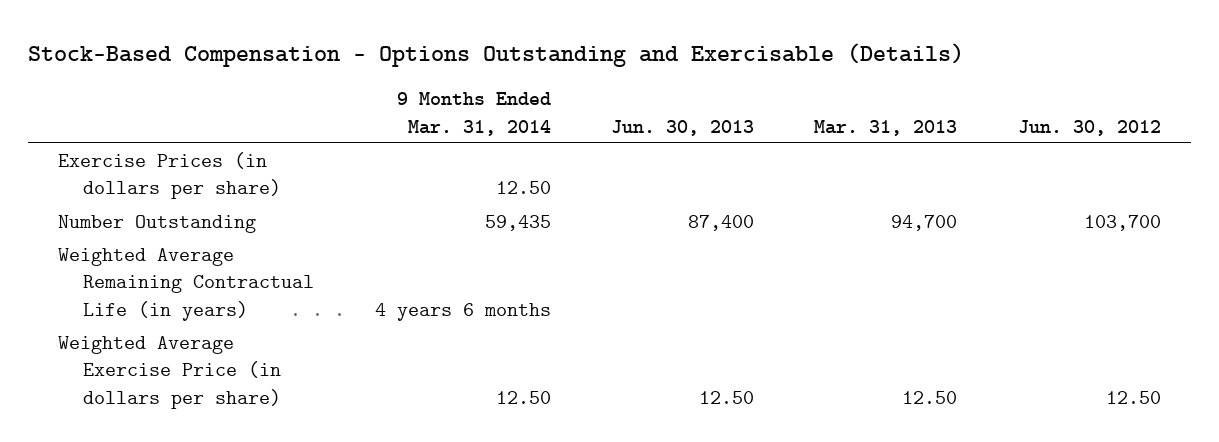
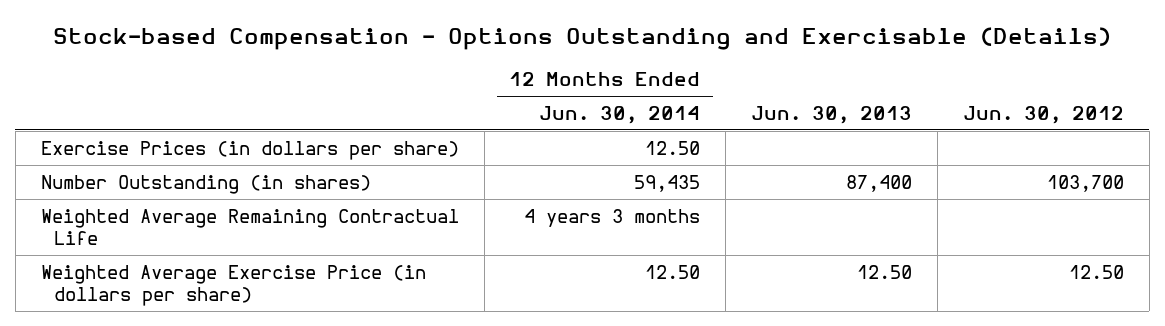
- Stock-Based Compensation - Options Outstanding and Exercisable (Details)
+ Stock-based Compensation - Options Outstanding and Exercisable (Details)
- | 9 Months Ended Mar. 31, 2014 | Jun. 30, 2013 | Mar. 31, 2013 | Jun. 30, 2012
+ | 12 Months Ended Jun. 30, 2014 | Jun. 30, 2013 | Jun. 30, 2012
- Number Outstanding | 59,435 | 87,400 | 94,700 | 103,700
- Weighted Average Remaining Contractual Life (in years) | 4 years 6 months | | |
+ Number Outstanding (in shares) | 59,435 | 87,400 | 103,700
+ Weighted Average Remaining Contractual Life | 4 years 3 months | |

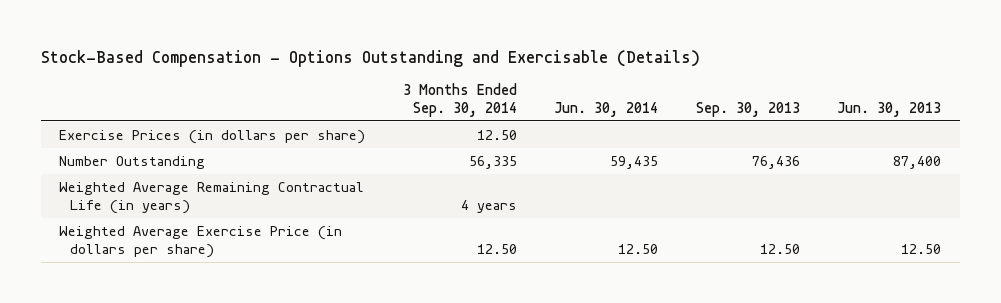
- Stock-based Compensation - Options Outstanding and Exercisable (Details)
+ Stock-Based Compensation - Options Outstanding and Exercisable (Details)
- | 12 Months Ended Jun. 30, 2014 | Jun. 30, 2013 | Jun. 30, 2012
+ | 3 Months Ended Sep. 30, 2014 | Jun. 30, 2014 | Sep. 30, 2013 | Jun. 30, 2013
- Number Outstanding (in shares) | 59,435 | 87,400 | 103,700
- Weighted Average Remaining Contractual Life | 4 years 3 months | |
+ Number Outstanding | 56,335 | 59,435 | 76,436 | 87,400
+ Weighted Average Remaining Contractual Life (in years) | 4 years | | |

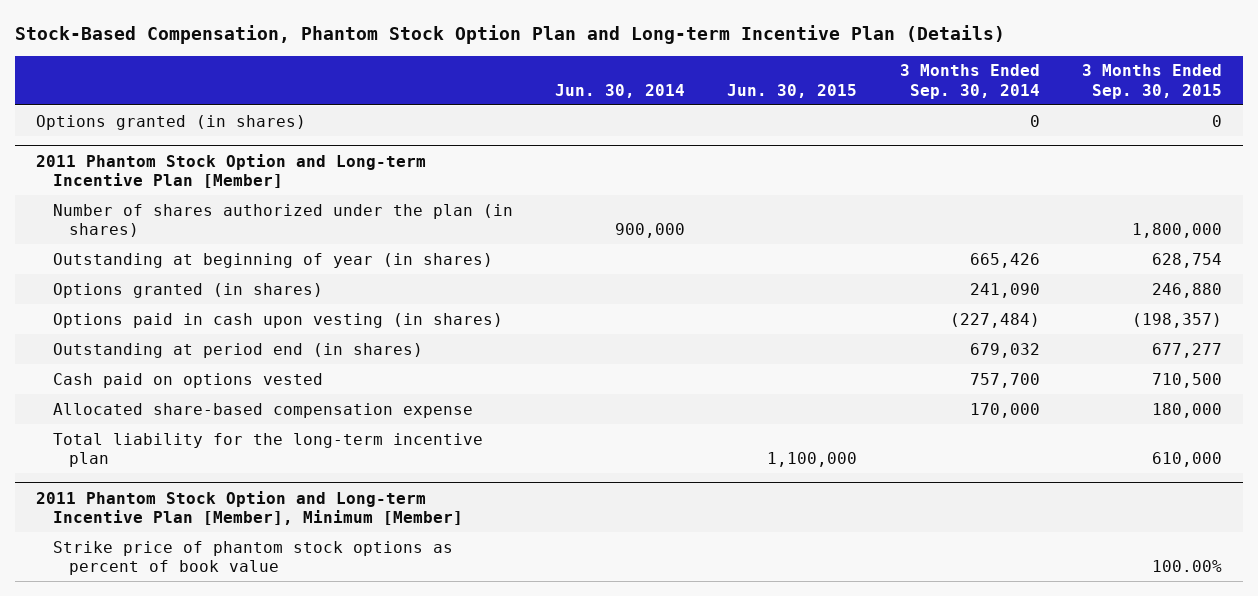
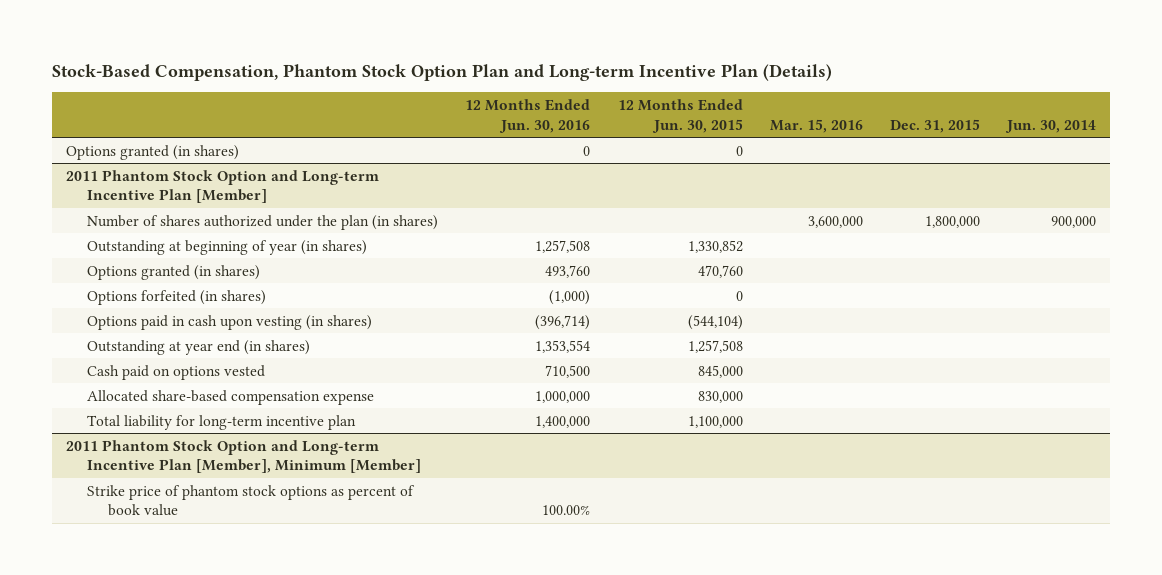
- | Jun. 30, 2014 | Jun. 30, 2015 | 3 Months Ended Sep. 30, 2014 | 3 Months Ended Sep. 30, 2015
+ | 12 Months Ended Jun. 30, 2016 | 12 Months Ended Jun. 30, 2015 | Mar. 15, 2016 | Dec. 31, 2015 | Jun. 30, 2014
@ 2011 Phantom Stock Option and Long-term Incentive Plan [Member]
+ Options forfeited (in shares) | (1,000) | 0 | | |
- Outstanding at period end (in shares) | | | 679,032 | 677,277
+ Outstanding at year end (in shares) | 1,353,554 | 1,257,508 | | |
- Total liability for the long-term incentive plan | | 1,100,000 | | 610,000
+ Total liability for long-term incentive plan | 1,400,000 | 1,100,000 | | |

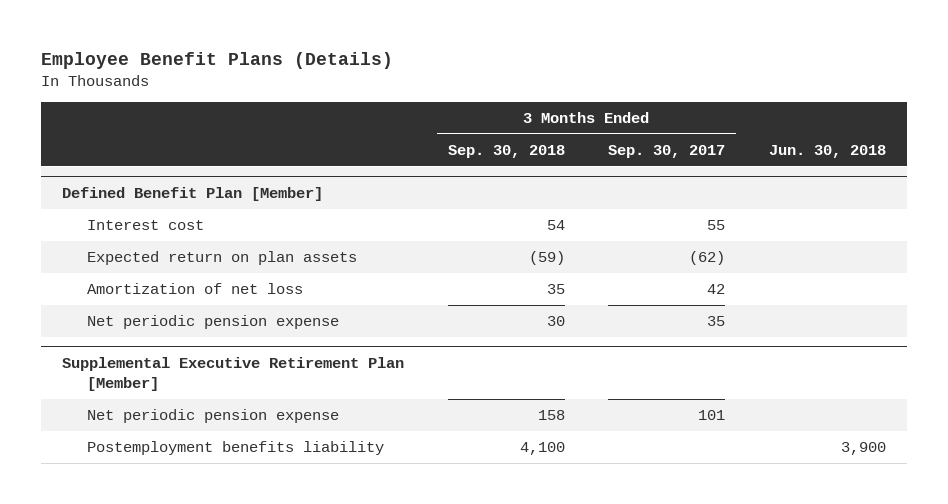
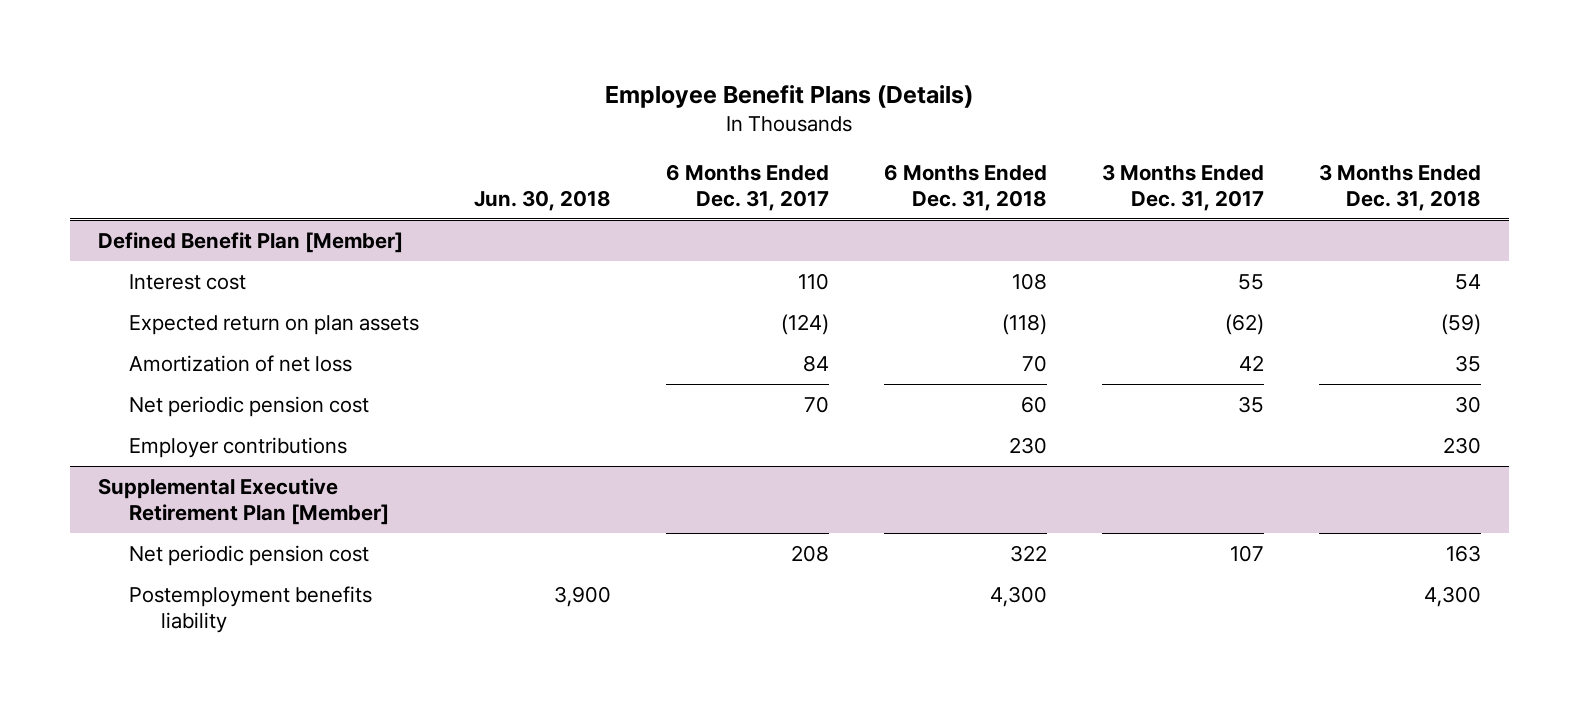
- | 3 Months Ended Sep. 30, 2018 | 3 Months Ended Sep. 30, 2017 | Jun. 30, 2018
+ | Jun. 30, 2018 | 6 Months Ended Dec. 31, 2017 | 6 Months Ended Dec. 31, 2018 | 3 Months Ended Dec. 31, 2017 | 3 Months Ended Dec. 31, 2018
@ Defined Benefit Plan [Member]
- Net periodic pension expense | 30 | 35 |
+ Net periodic pension cost | | 70 | 60 | 35 | 30
+ Employer contributions | | | 230 | | 230
@ Supplemental Executive Retirement Plan [Member]
- Net periodic pension expense | 158 | 101 |
+ Net periodic pension cost | | 208 | 322 | 107 | 163

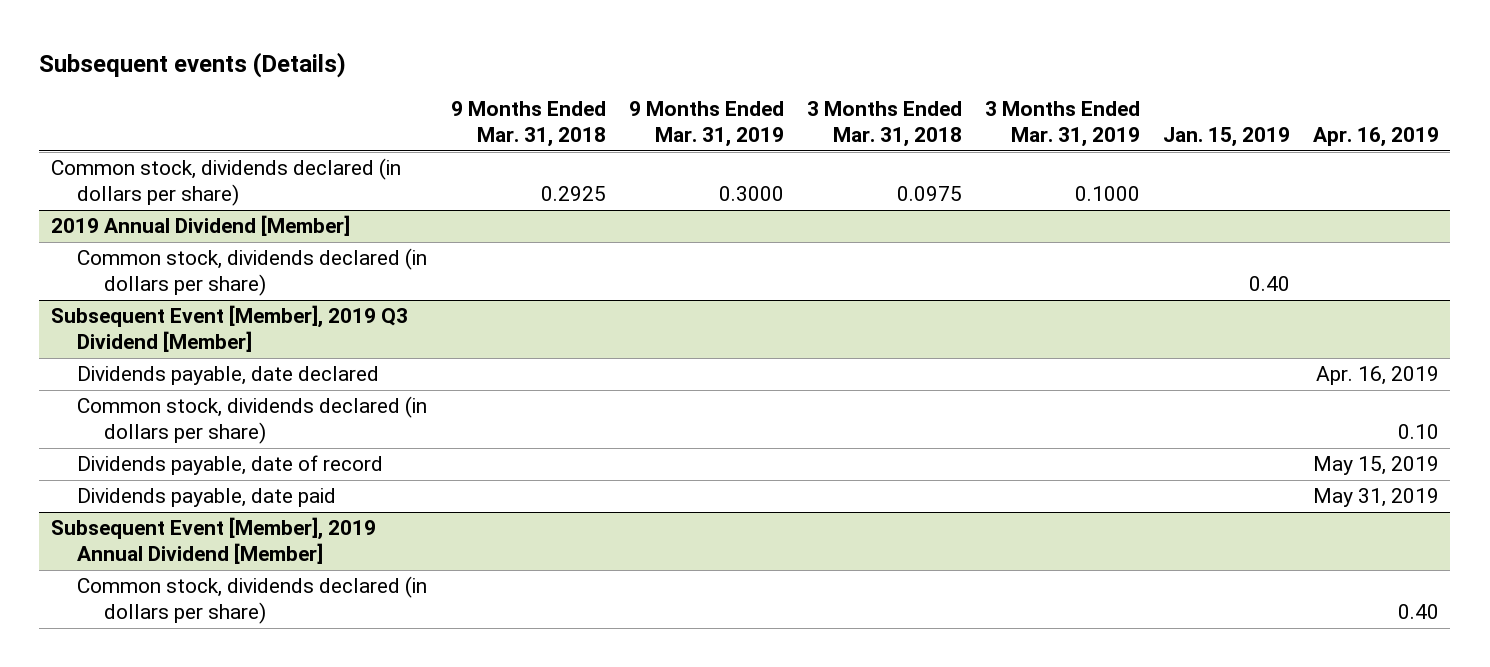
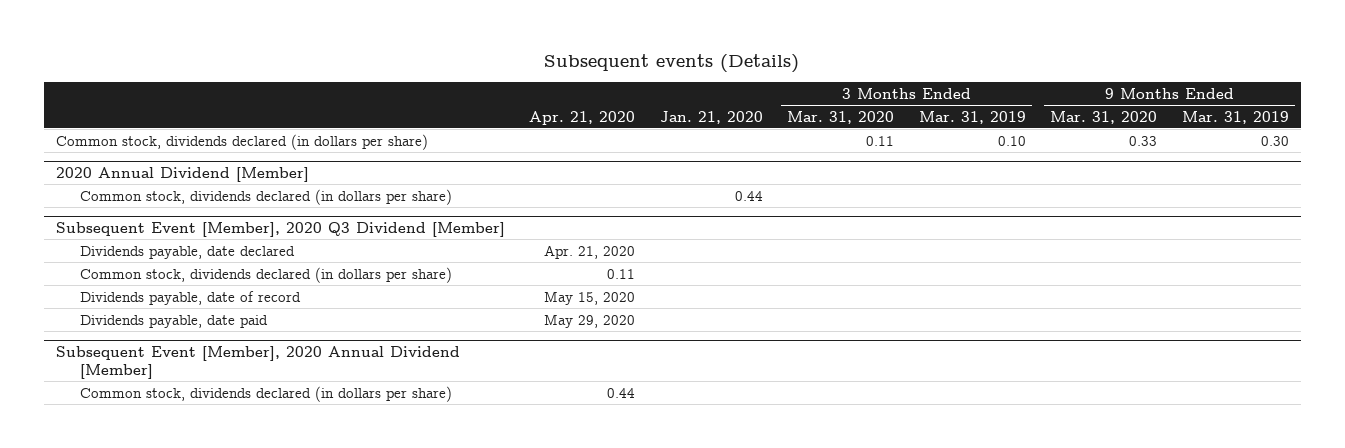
- | 9 Months Ended Mar. 31, 2018 | 9 Months Ended Mar. 31, 2019 | 3 Months Ended Mar. 31, 2018 | 3 Months Ended Mar. 31, 2019 | Jan. 15, 2019 | Apr. 16, 2019
+ | Apr. 21, 2020 | Jan. 21, 2020 | 3 Months Ended Mar. 31, 2020 | 3 Months Ended Mar. 31, 2019 | 9 Months Ended Mar. 31, 2020 | 9 Months Ended Mar. 31, 2019
- Common stock, dividends declared (in dollars per share) | 0.2925 | 0.3000 | 0.0975 | 0.1000 | |
- 2019 Annual Dividend [Member]
- Common stock, dividends declared (in dollars per share) | | | | | 0.40 |
- Subsequent Event [Member], 2019 Q3 Dividend [Member]
+ Common stock, dividends declared (in dollars per share) | | | 0.11 | 0.10 | 0.33 | 0.30
+ 2020 Annual Dividend [Member]
+ Common stock, dividends declared (in dollars per share) | | 0.44 | | | |
+ Subsequent Event [Member], 2020 Q3 Dividend [Member]
- Subsequent Event [Member], 2019 Annual Dividend [Member]
+ Subsequent Event [Member], 2020 Annual Dividend [Member]

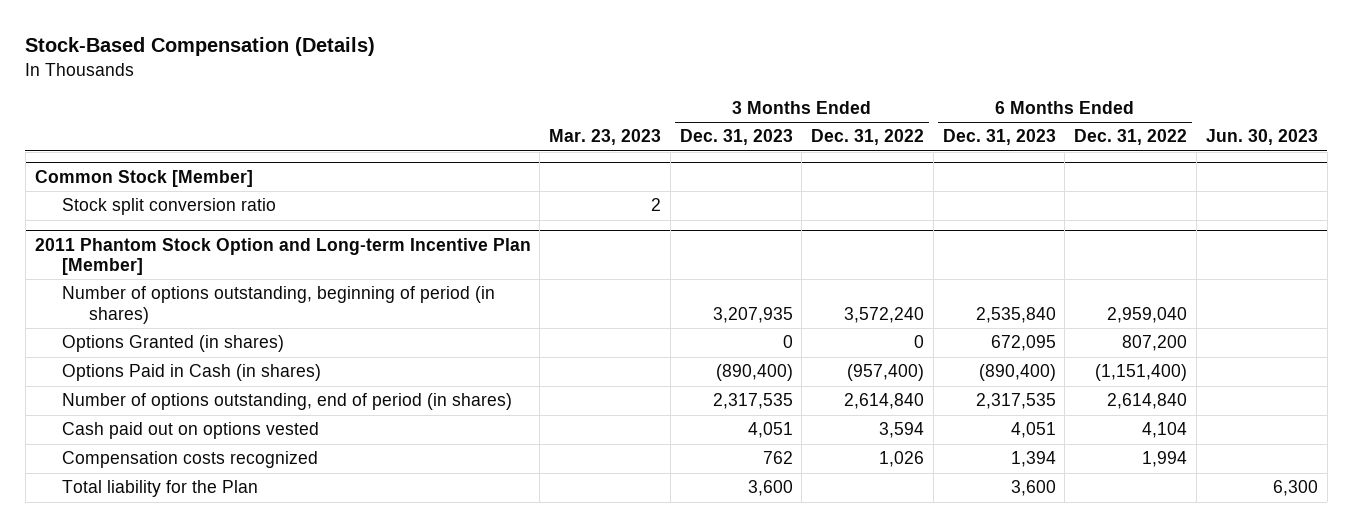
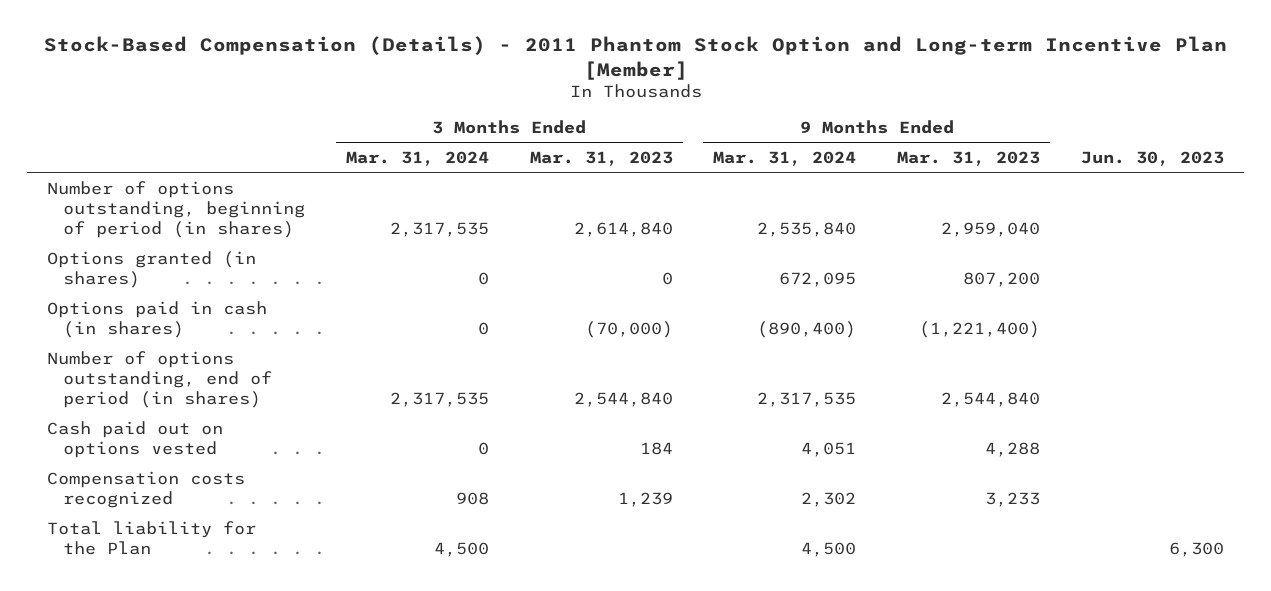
- Stock-Based Compensation (Details)
+ Stock-Based Compensation (Details) - 2011 Phantom Stock Option and Long-term Incentive Plan [Member]
- | Mar. 23, 2023 | 3 Months Ended Dec. 31, 2023 | 3 Months Ended Dec. 31, 2022 | 6 Months Ended Dec. 31, 2023 | 6 Months Ended Dec. 31, 2022 | Jun. 30, 2023
+ | 3 Months Ended Mar. 31, 2024 | 3 Months Ended Mar. 31, 2023 | 9 Months Ended Mar. 31, 2024 | 9 Months Ended Mar. 31, 2023 | Jun. 30, 2023
- Common Stock [Member]
- Stock split conversion ratio | 2 | | | | |
- 2011 Phantom Stock Option and Long-term Incentive Plan [Member]
- Options Granted (in shares) | | 0 | 0 | 672,095 | 807,200 |
- Options Paid in Cash (in shares) | | (890,400) | (957,400) | (890,400) | (1,151,400) |
+ Options granted (in shares) | 0 | 0 | 672,095 | 807,200 |
+ Options paid in cash (in shares) | 0 | (70,000) | (890,400) | (1,221,400) |

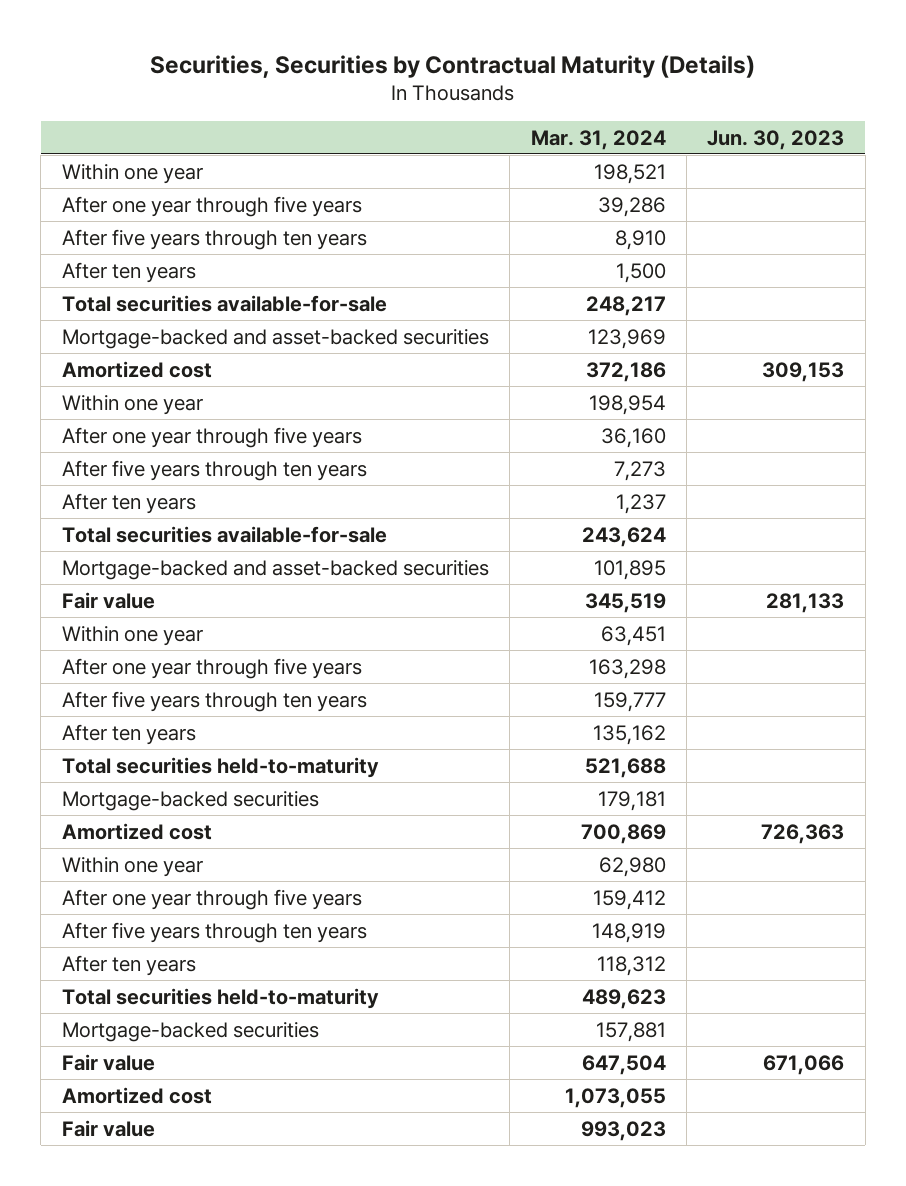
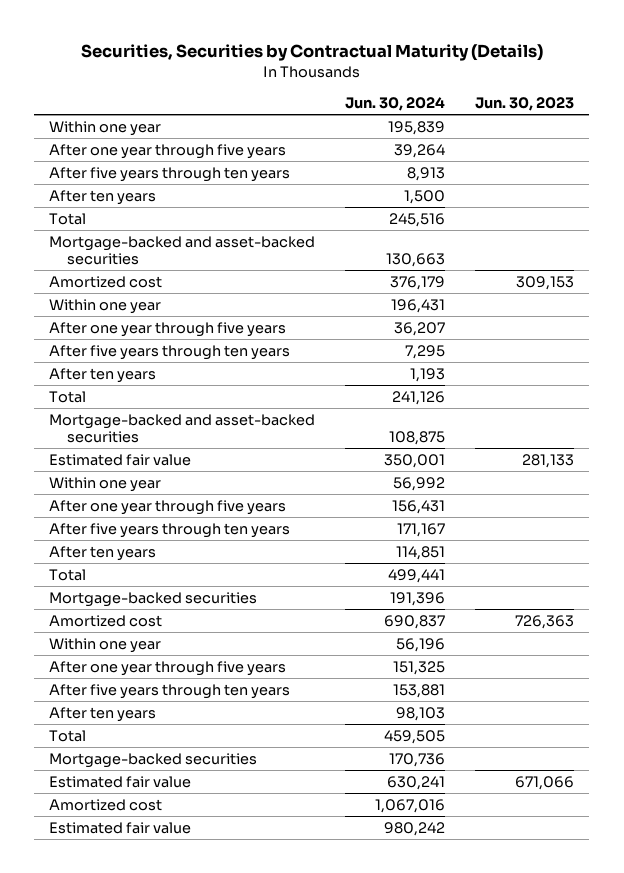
- | Mar. 31, 2024 | Jun. 30, 2023
+ | Jun. 30, 2024 | Jun. 30, 2023
- Total securities available-for-sale | 248,217 |
+ Total | 245,516 |
- Total securities available-for-sale | 243,624 |
+ Total | 241,126 |
- Fair value | 345,519 | 281,133
+ Estimated fair value | 350,001 | 281,133
- Total securities held-to-maturity | 521,688 |
+ Total | 499,441 |
- Total securities held-to-maturity | 489,623 |
+ Total | 459,505 |
- Fair value | 647,504 | 671,066
+ Estimated fair value | 630,241 | 671,066
- Fair value | 993,023 |
+ Estimated fair value | 980,242 |

